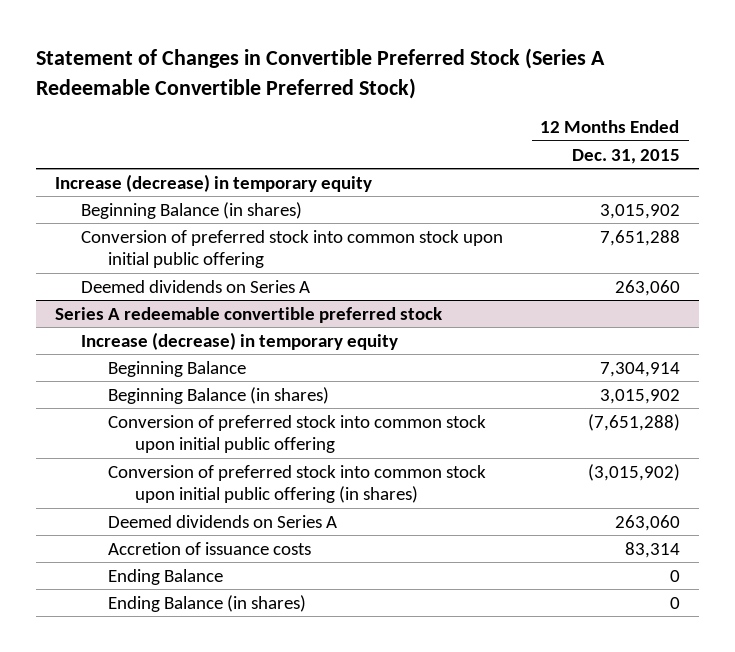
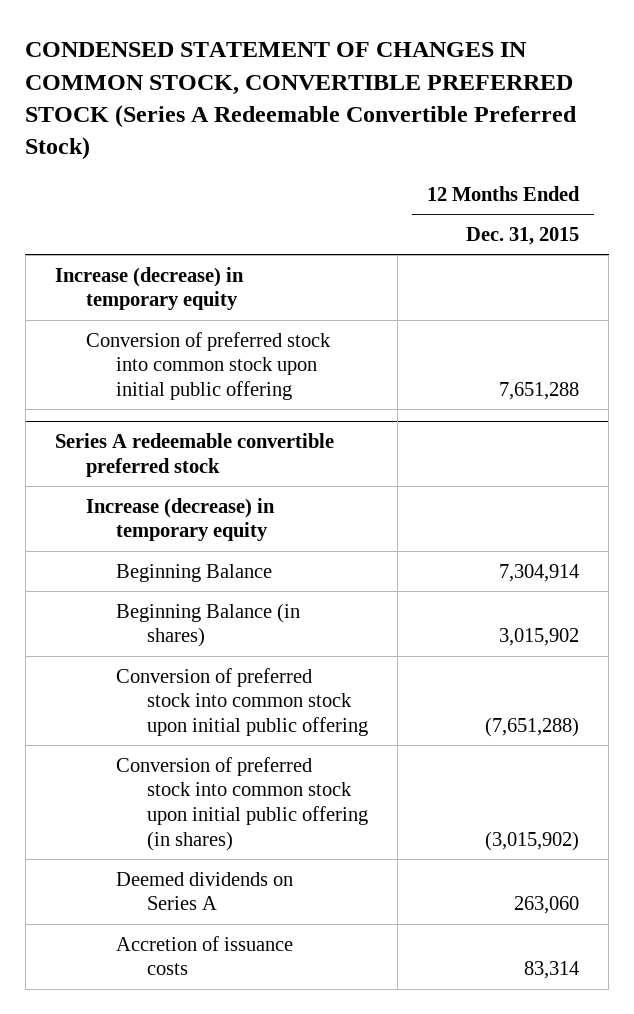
- Statement of Changes in Convertible Preferred Stock (Series A Redeemable Convertible Preferred Stock)
+ CONDENSED STATEMENT OF CHANGES IN COMMON STOCK, CONVERTIBLE PREFERRED STOCK (Series A Redeemable Convertible Preferred Stock)
- Beginning Balance (in shares) | 3,015,902
- Deemed dividends on Series A | 263,060
@ Series A redeemable convertible preferred stock
- Ending Balance | 0
- Ending Balance (in shares) | 0

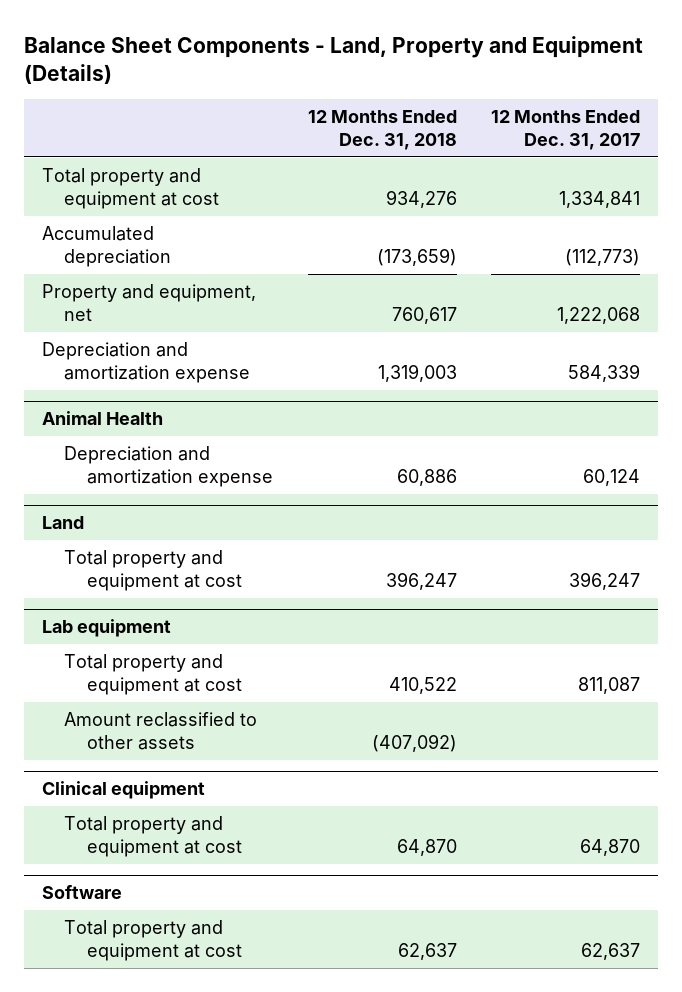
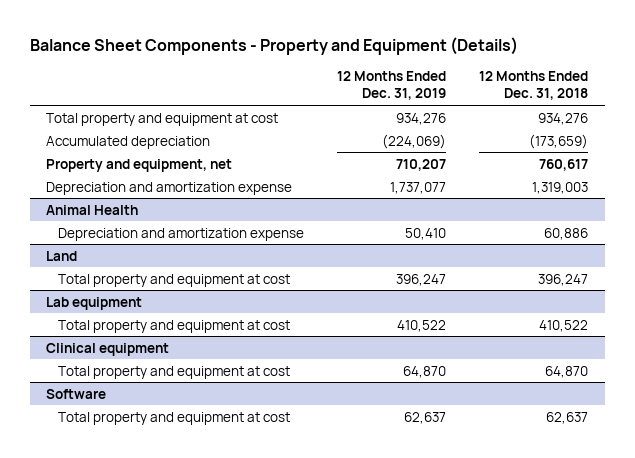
- Balance Sheet Components - Land, Property and Equipment (Details)
+ Balance Sheet Components - Property and Equipment (Details)
- | 12 Months Ended Dec. 31, 2018 | 12 Months Ended Dec. 31, 2017
+ | 12 Months Ended Dec. 31, 2019 | 12 Months Ended Dec. 31, 2018
@ Lab equipment
- Amount reclassified to other assets | (407,092) |

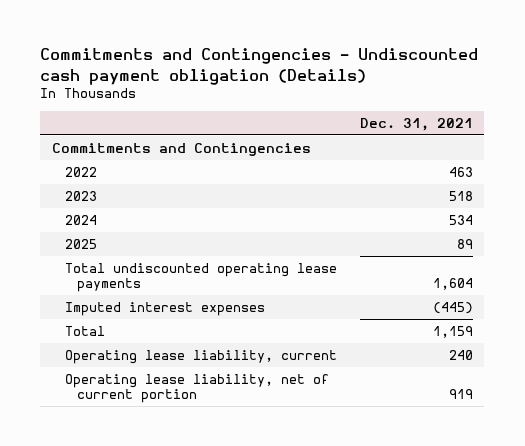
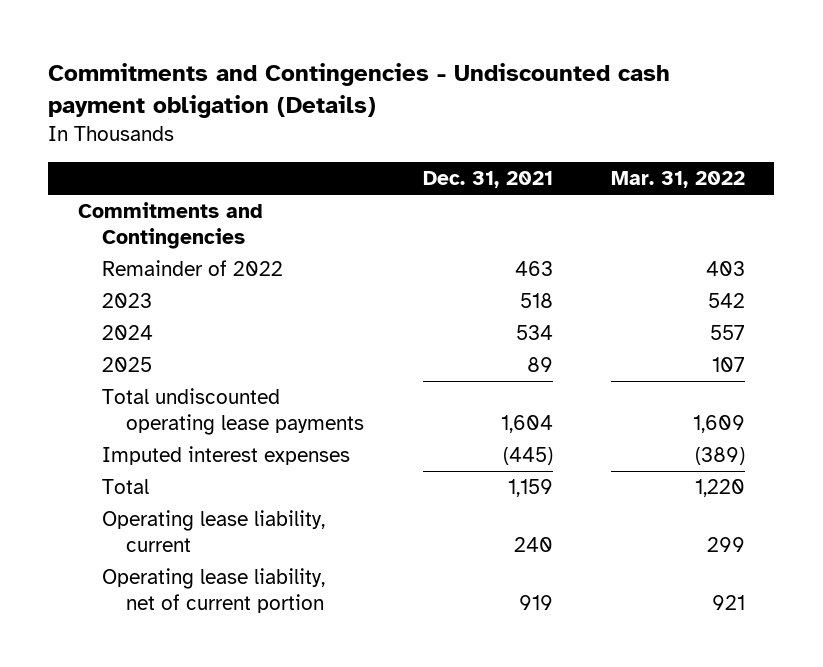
- | Dec. 31, 2021
+ | Dec. 31, 2021 | Mar. 31, 2022
- 2022 | 463
+ Remainder of 2022 | 463 | 403

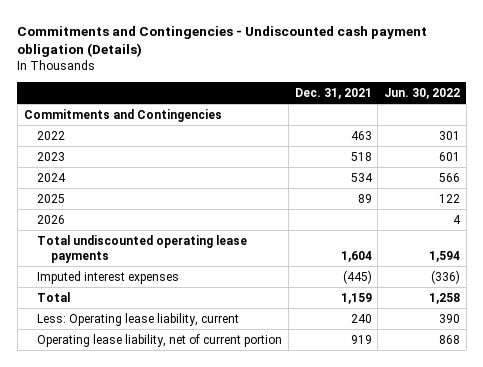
- | Dec. 31, 2021 | Mar. 31, 2022
+ | Dec. 31, 2021 | Jun. 30, 2022
- Remainder of 2022 | 463 | 403
+ 2022 | 463 | 301
+ 2026 | | 4
- Operating lease liability, current | 240 | 299
+ Less: Operating lease liability, current | 240 | 390

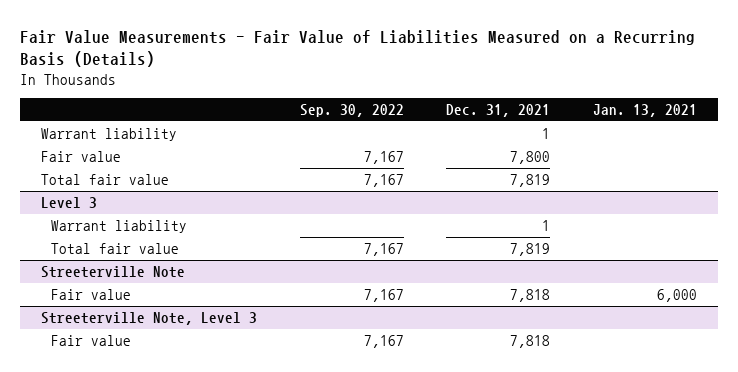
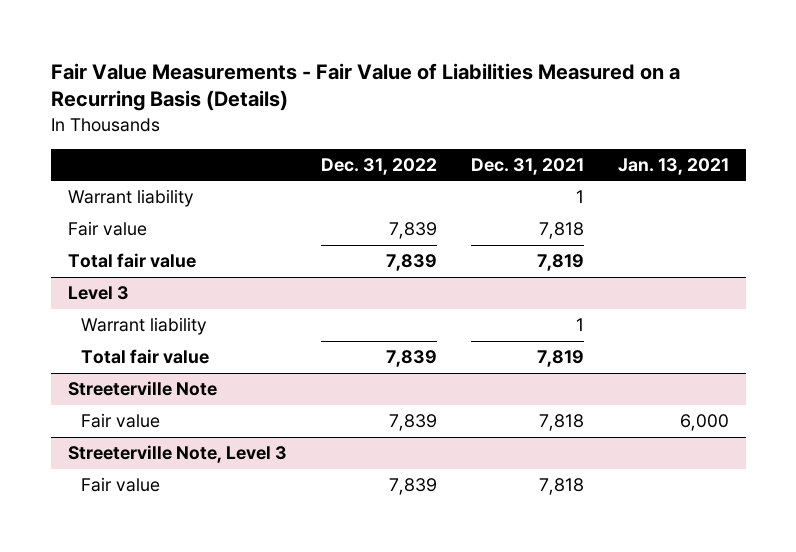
- | Sep. 30, 2022 | Dec. 31, 2021 | Jan. 13, 2021
+ | Dec. 31, 2022 | Dec. 31, 2021 | Jan. 13, 2021
- Fair value | 7,167 | 7,800 |
+ Fair value | 7,839 | 7,818 |

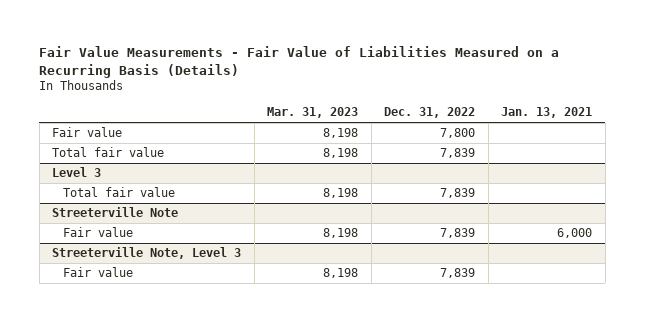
- | Dec. 31, 2022 | Dec. 31, 2021 | Jan. 13, 2021
+ | Mar. 31, 2023 | Dec. 31, 2022 | Jan. 13, 2021
- Warrant liability | | 1 |
- Fair value | 7,839 | 7,818 |
+ Fair value | 8,198 | 7,800 |
@ Level 3
- Warrant liability | | 1 |

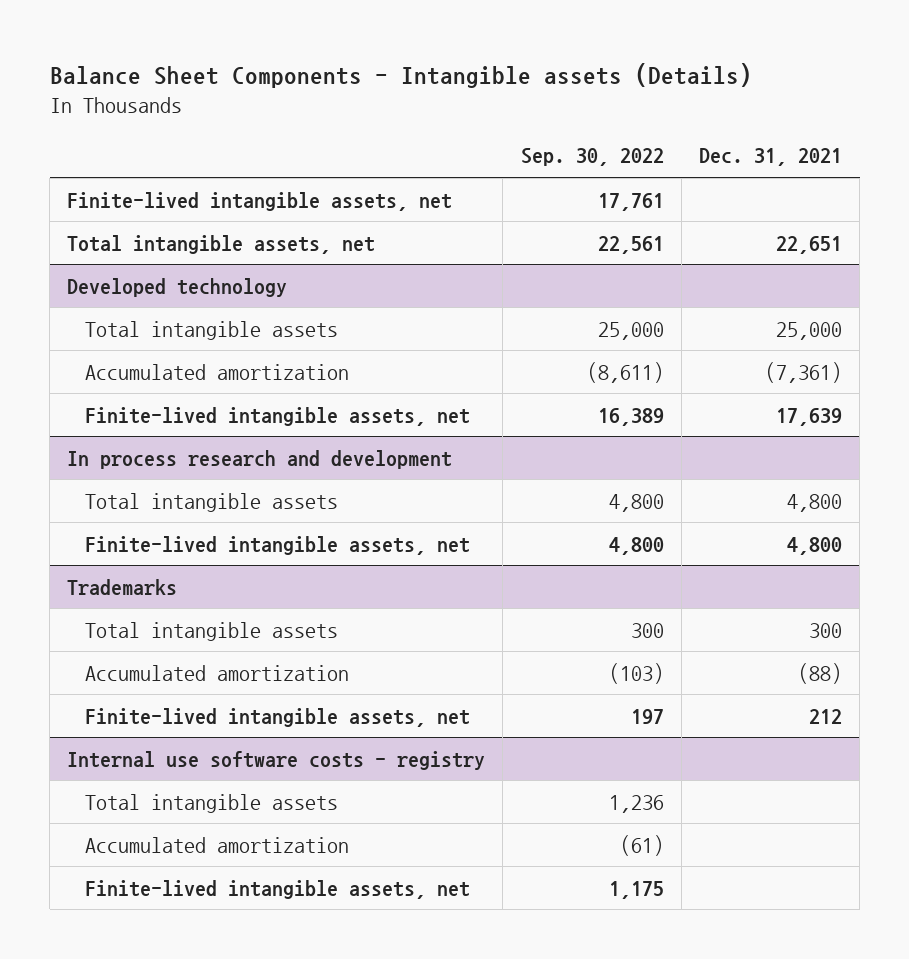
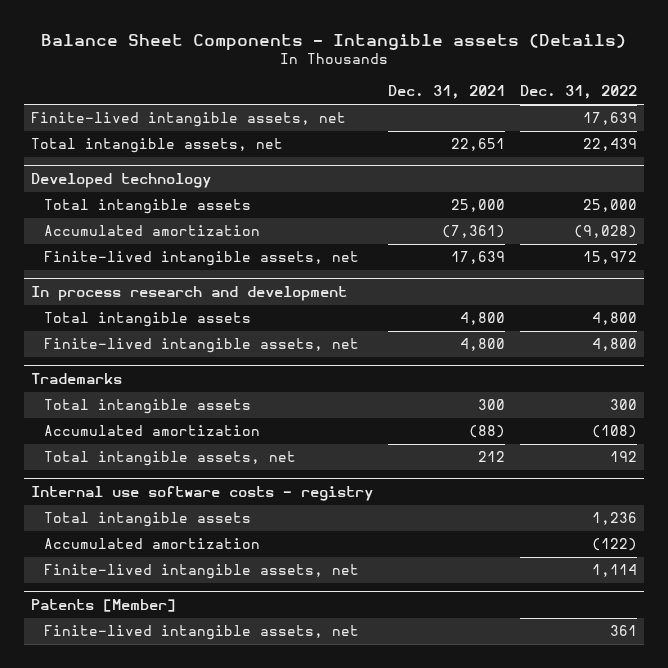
- | Sep. 30, 2022 | Dec. 31, 2021
+ | Dec. 31, 2021 | Dec. 31, 2022
@ Trademarks
- Finite-lived intangible assets, net | 197 | 212
+ Total intangible assets, net | 212 | 192
+ Patents [Member]
+ Finite-lived intangible assets, net | | 361

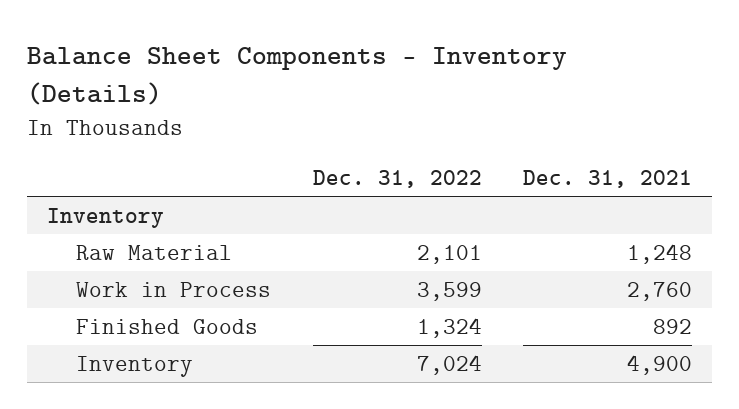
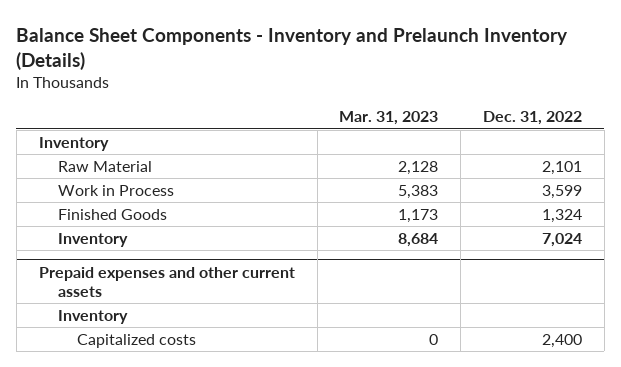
- Balance Sheet Components - Inventory (Details)
+ Balance Sheet Components - Inventory and Prelaunch Inventory (Details)
- | Dec. 31, 2022 | Dec. 31, 2021
+ | Mar. 31, 2023 | Dec. 31, 2022
+ Prepaid expenses and other current assets
+ Inventory
+ Capitalized costs | 0 | 2,400

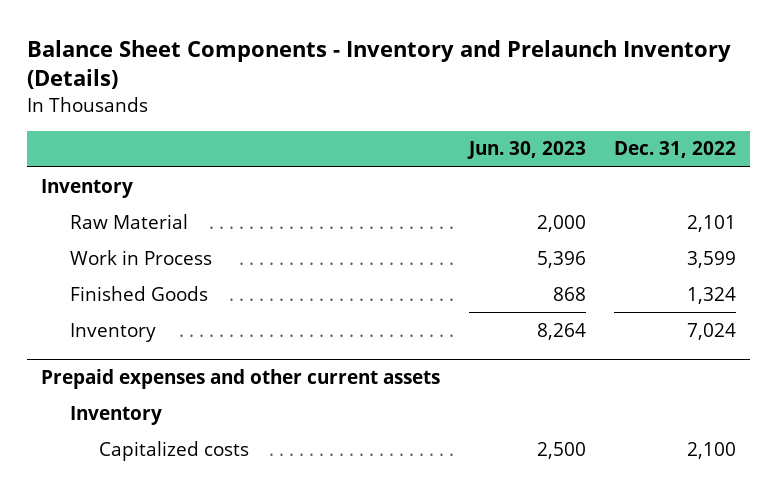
- | Mar. 31, 2023 | Dec. 31, 2022
+ | Jun. 30, 2023 | Dec. 31, 2022
@ Prepaid expenses and other current assets
- Capitalized costs | 0 | 2,400
+ Capitalized costs | 2,500 | 2,100

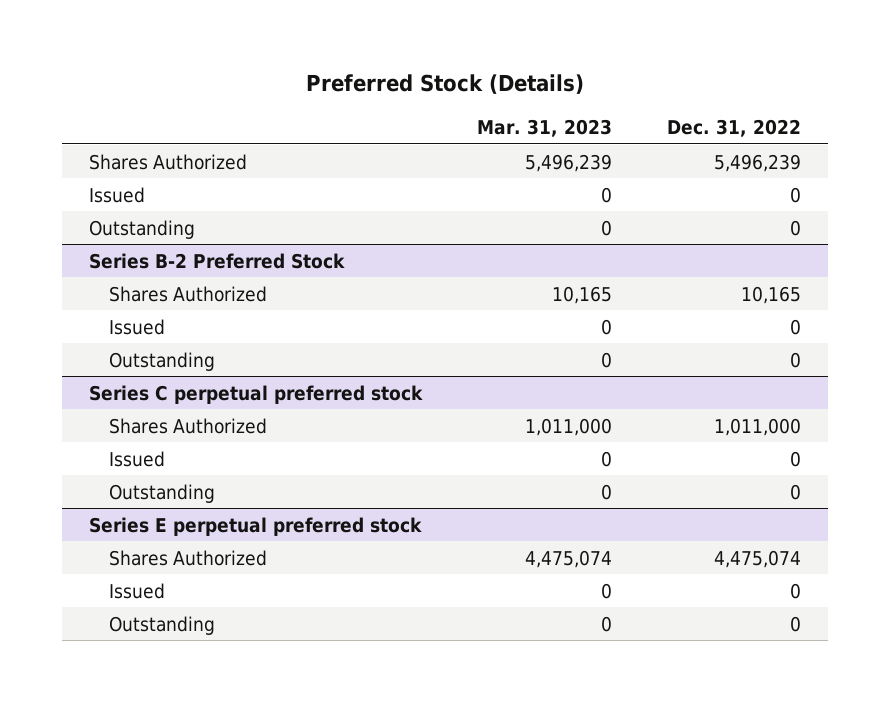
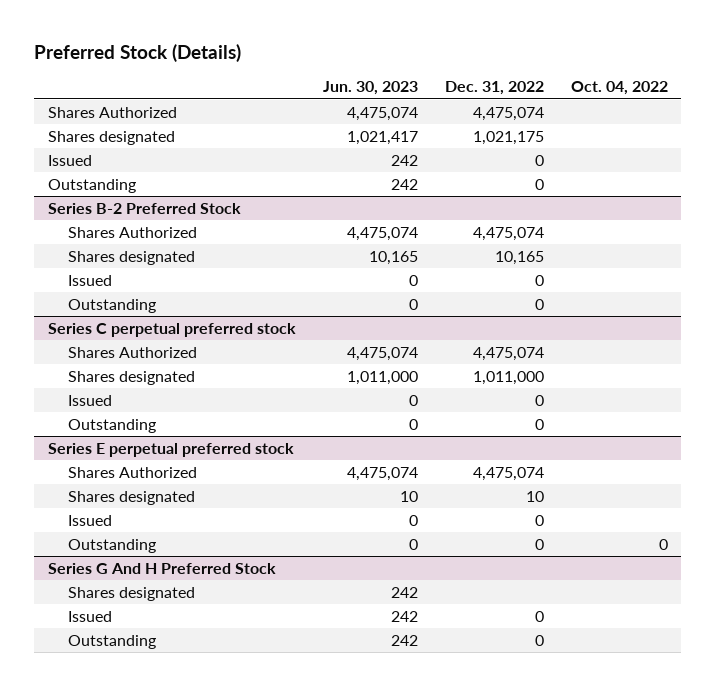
- | Mar. 31, 2023 | Dec. 31, 2022
+ | Jun. 30, 2023 | Dec. 31, 2022 | Oct. 04, 2022
- Shares Authorized | 5,496,239 | 5,496,239
+ Shares Authorized | 4,475,074 | 4,475,074 |
+ Shares designated | 1,021,417 | 1,021,175 |
@ Series B-2 Preferred Stock
- Shares Authorized | 10,165 | 10,165
+ Shares Authorized | 4,475,074 | 4,475,074 |
+ Shares designated | 10,165 | 10,165 |
@ Series C perpetual preferred stock
- Shares Authorized | 1,011,000 | 1,011,000
+ Shares Authorized | 4,475,074 | 4,475,074 |
+ Shares designated | 1,011,000 | 1,011,000 |
@ Series E perpetual preferred stock
+ Shares designated | 10 | 10 |
+ Series G And H Preferred Stock
+ Shares designated | 242 | |
+ Issued | 242 | 0 |
+ Outstanding | 242 | 0 |

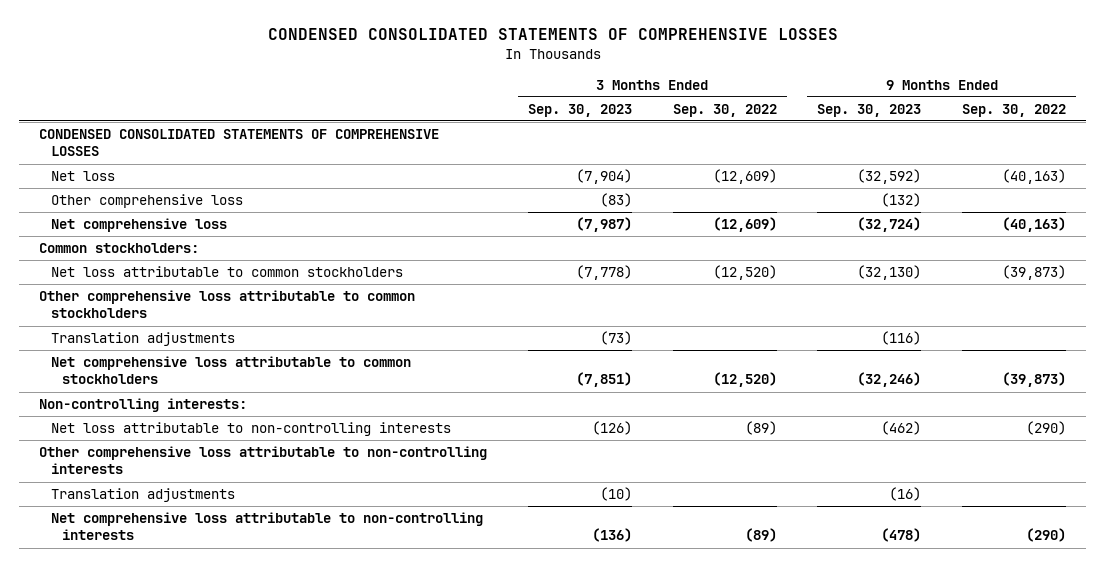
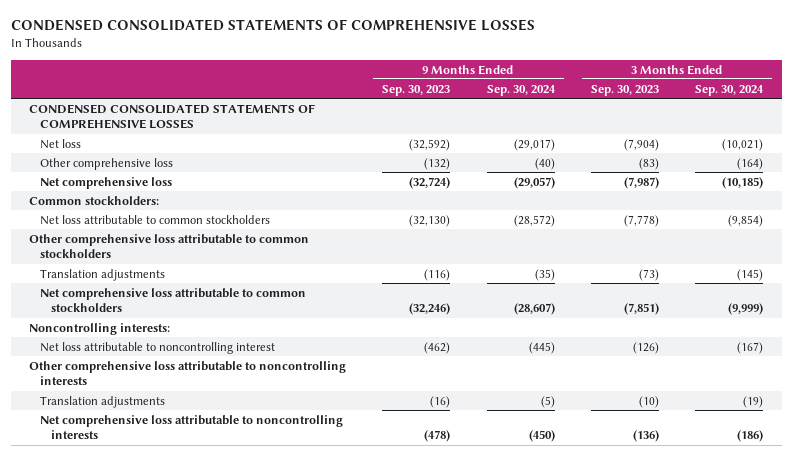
- | 3 Months Ended Sep. 30, 2023 | 3 Months Ended Sep. 30, 2022 | 9 Months Ended Sep. 30, 2023 | 9 Months Ended Sep. 30, 2022
+ | 9 Months Ended Sep. 30, 2023 | 9 Months Ended Sep. 30, 2024 | 3 Months Ended Sep. 30, 2023 | 3 Months Ended Sep. 30, 2024
- Non-controlling interests:
- Net loss attributable to non-controlling interests | (126) | (89) | (462) | (290)
- Other comprehensive loss attributable to non-controlling interests
+ Noncontrolling interests:
+ Net loss attributable to noncontrolling interest | (462) | (445) | (126) | (167)
+ Other comprehensive loss attributable to noncontrolling interests
- Net comprehensive loss attributable to non-controlling interests | (136) | (89) | (478) | (290)
+ Net comprehensive loss attributable to noncontrolling interests | (478) | (450) | (136) | (186)

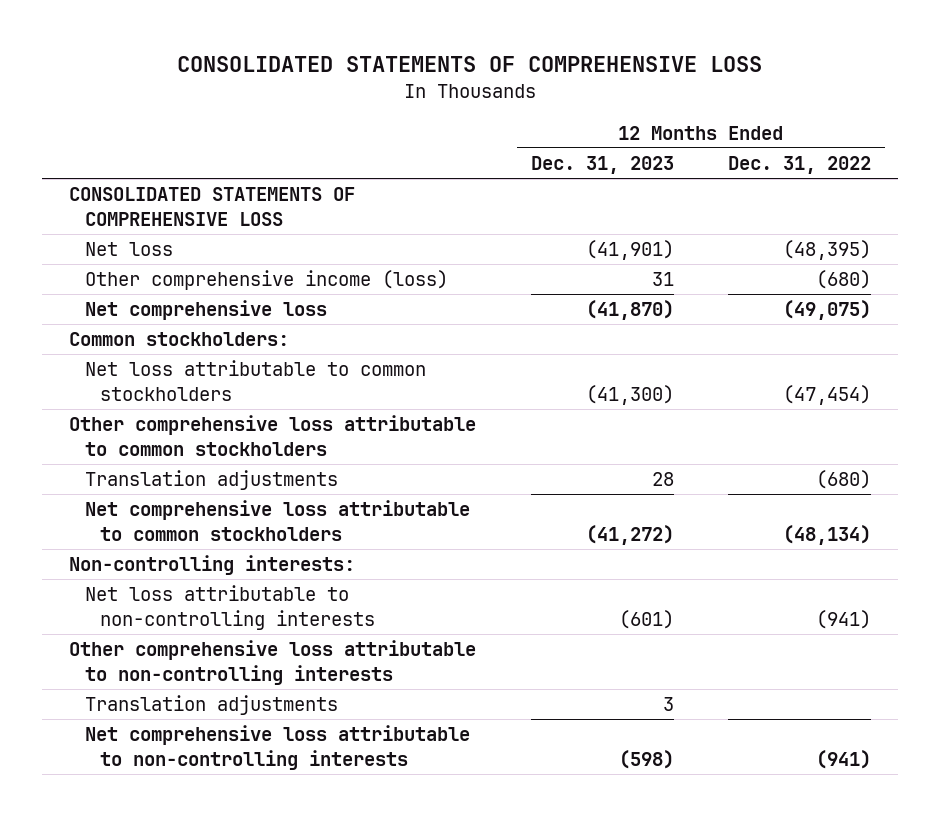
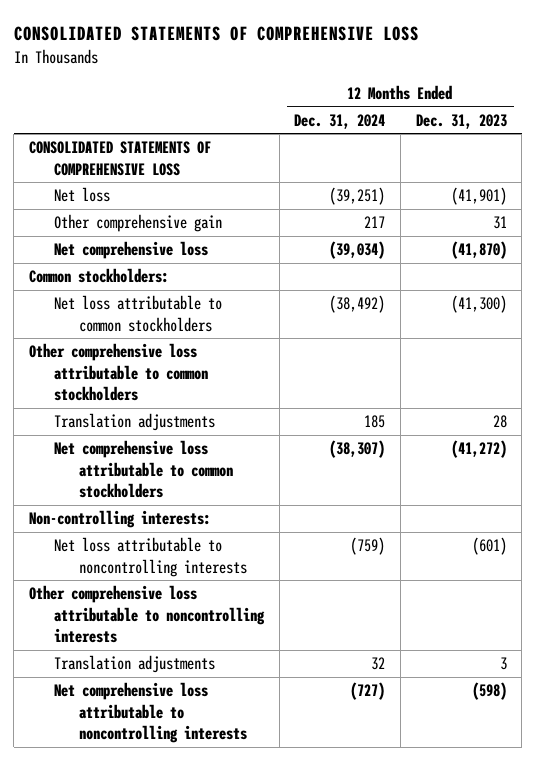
- | 12 Months Ended Dec. 31, 2023 | 12 Months Ended Dec. 31, 2022
+ | 12 Months Ended Dec. 31, 2024 | 12 Months Ended Dec. 31, 2023
- Other comprehensive income (loss) | 31 | (680)
+ Other comprehensive gain | 217 | 31
- Net loss attributable to non-controlling interests | (601) | (941)
- Other comprehensive loss attributable to non-controlling interests
+ Net loss attributable to noncontrolling interests | (759) | (601)
+ Other comprehensive loss attributable to noncontrolling interests
- Net comprehensive loss attributable to non-controlling interests | (598) | (941)
+ Net comprehensive loss attributable to noncontrolling interests | (727) | (598)

